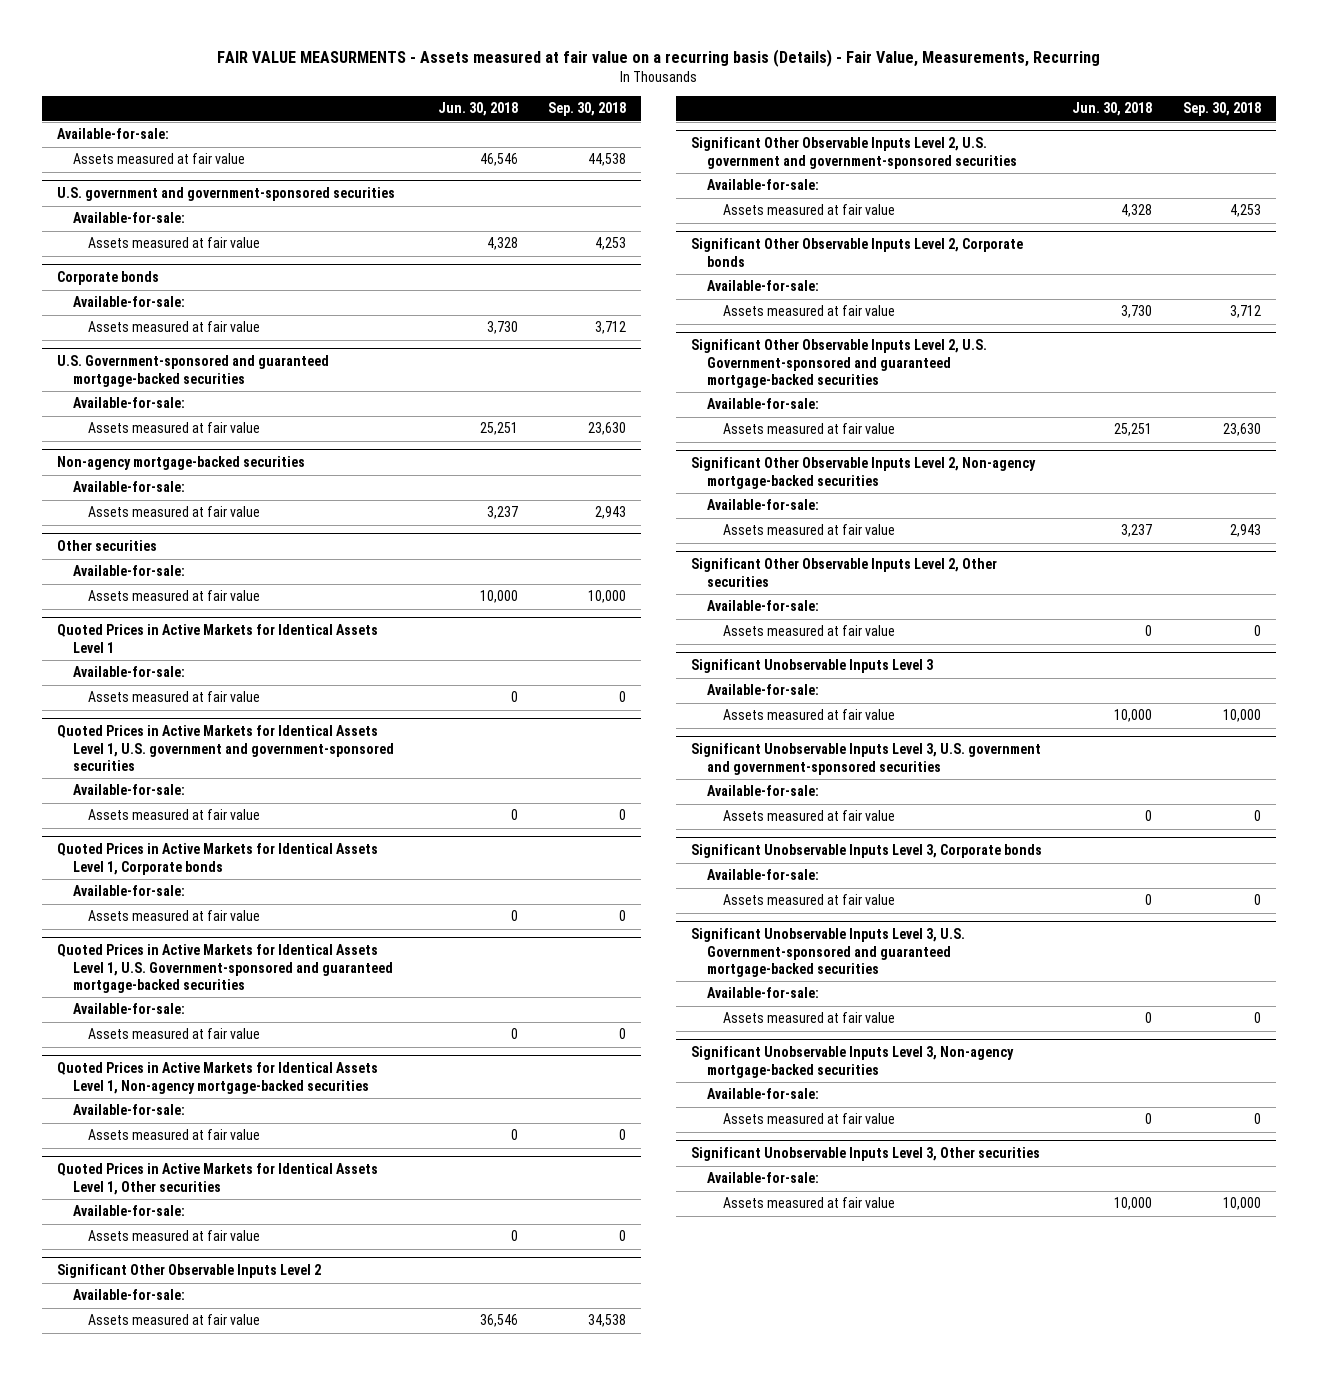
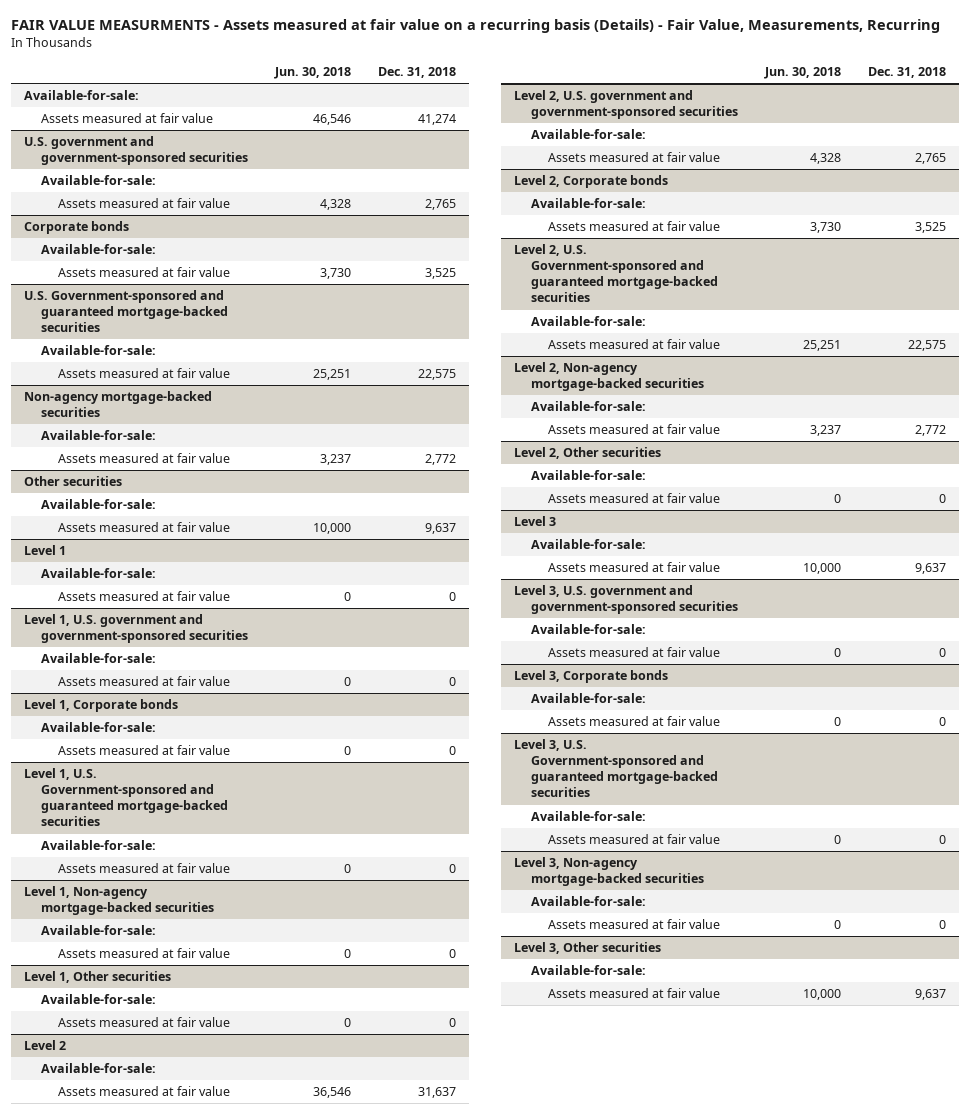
- | Jun. 30, 2018 | Sep. 30, 2018
+ | Jun. 30, 2018 | Dec. 31, 2018
- Quoted Prices in Active Markets for Identical Assets Level 1
+ Level 1
- Quoted Prices in Active Markets for Identical Assets Level 1, U.S. government and government-sponsored securities
+ Level 1, U.S. government and government-sponsored securities
- Quoted Prices in Active Markets for Identical Assets Level 1, Corporate bonds
+ Level 1, Corporate bonds
- Quoted Prices in Active Markets for Identical Assets Level 1, U.S. Government-sponsored and guaranteed mortgage-backed securities
+ Level 1, U.S. Government-sponsored and guaranteed mortgage-backed securities
- Quoted Prices in Active Markets for Identical Assets Level 1, Non-agency mortgage-backed securities
+ Level 1, Non-agency mortgage-backed securities
- Quoted Prices in Active Markets for Identical Assets Level 1, Other securities
+ Level 1, Other securities
- Significant Other Observable Inputs Level 2
+ Level 2
- Significant Other Observable Inputs Level 2, U.S. government and government-sponsored securities
+ Level 2, U.S. government and government-sponsored securities
- Significant Other Observable Inputs Level 2, Corporate bonds
+ Level 2, Corporate bonds
- Significant Other Observable Inputs Level 2, U.S. Government-sponsored and guaranteed mortgage-backed securities
+ Level 2, U.S. Government-sponsored and guaranteed mortgage-backed securities
- Significant Other Observable Inputs Level 2, Non-agency mortgage-backed securities
+ Level 2, Non-agency mortgage-backed securities
- Significant Other Observable Inputs Level 2, Other securities
+ Level 2, Other securities
- Significant Unobservable Inputs Level 3
+ Level 3
- Significant Unobservable Inputs Level 3, U.S. government and government-sponsored securities
+ Level 3, U.S. government and government-sponsored securities
- Significant Unobservable Inputs Level 3, Corporate bonds
+ Level 3, Corporate bonds
- Significant Unobservable Inputs Level 3, U.S. Government-sponsored and guaranteed mortgage-backed securities
+ Level 3, U.S. Government-sponsored and guaranteed mortgage-backed securities
- Significant Unobservable Inputs Level 3, Non-agency mortgage-backed securities
+ Level 3, Non-agency mortgage-backed securities
- Significant Unobservable Inputs Level 3, Other securities
+ Level 3, Other securities

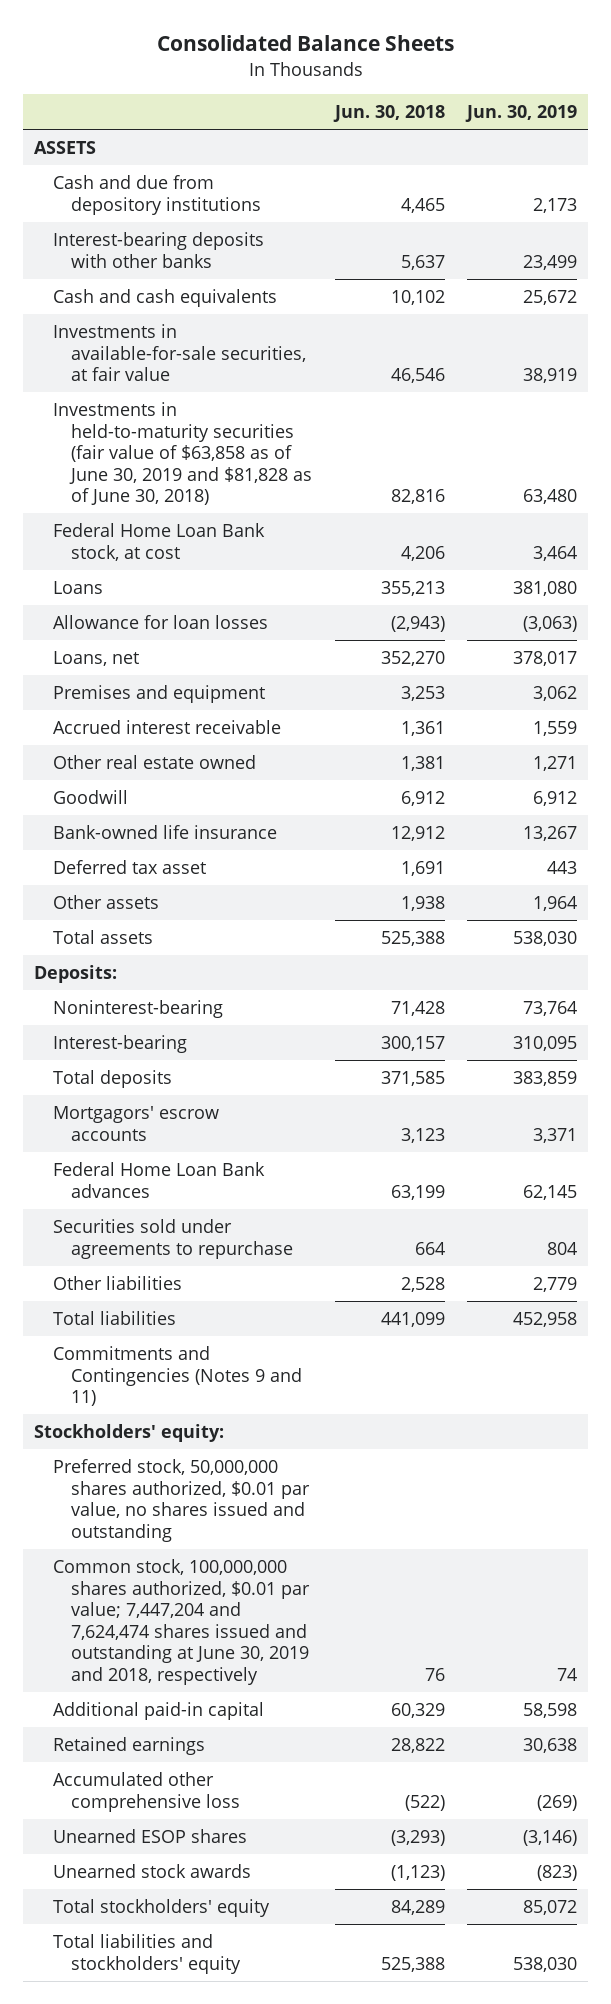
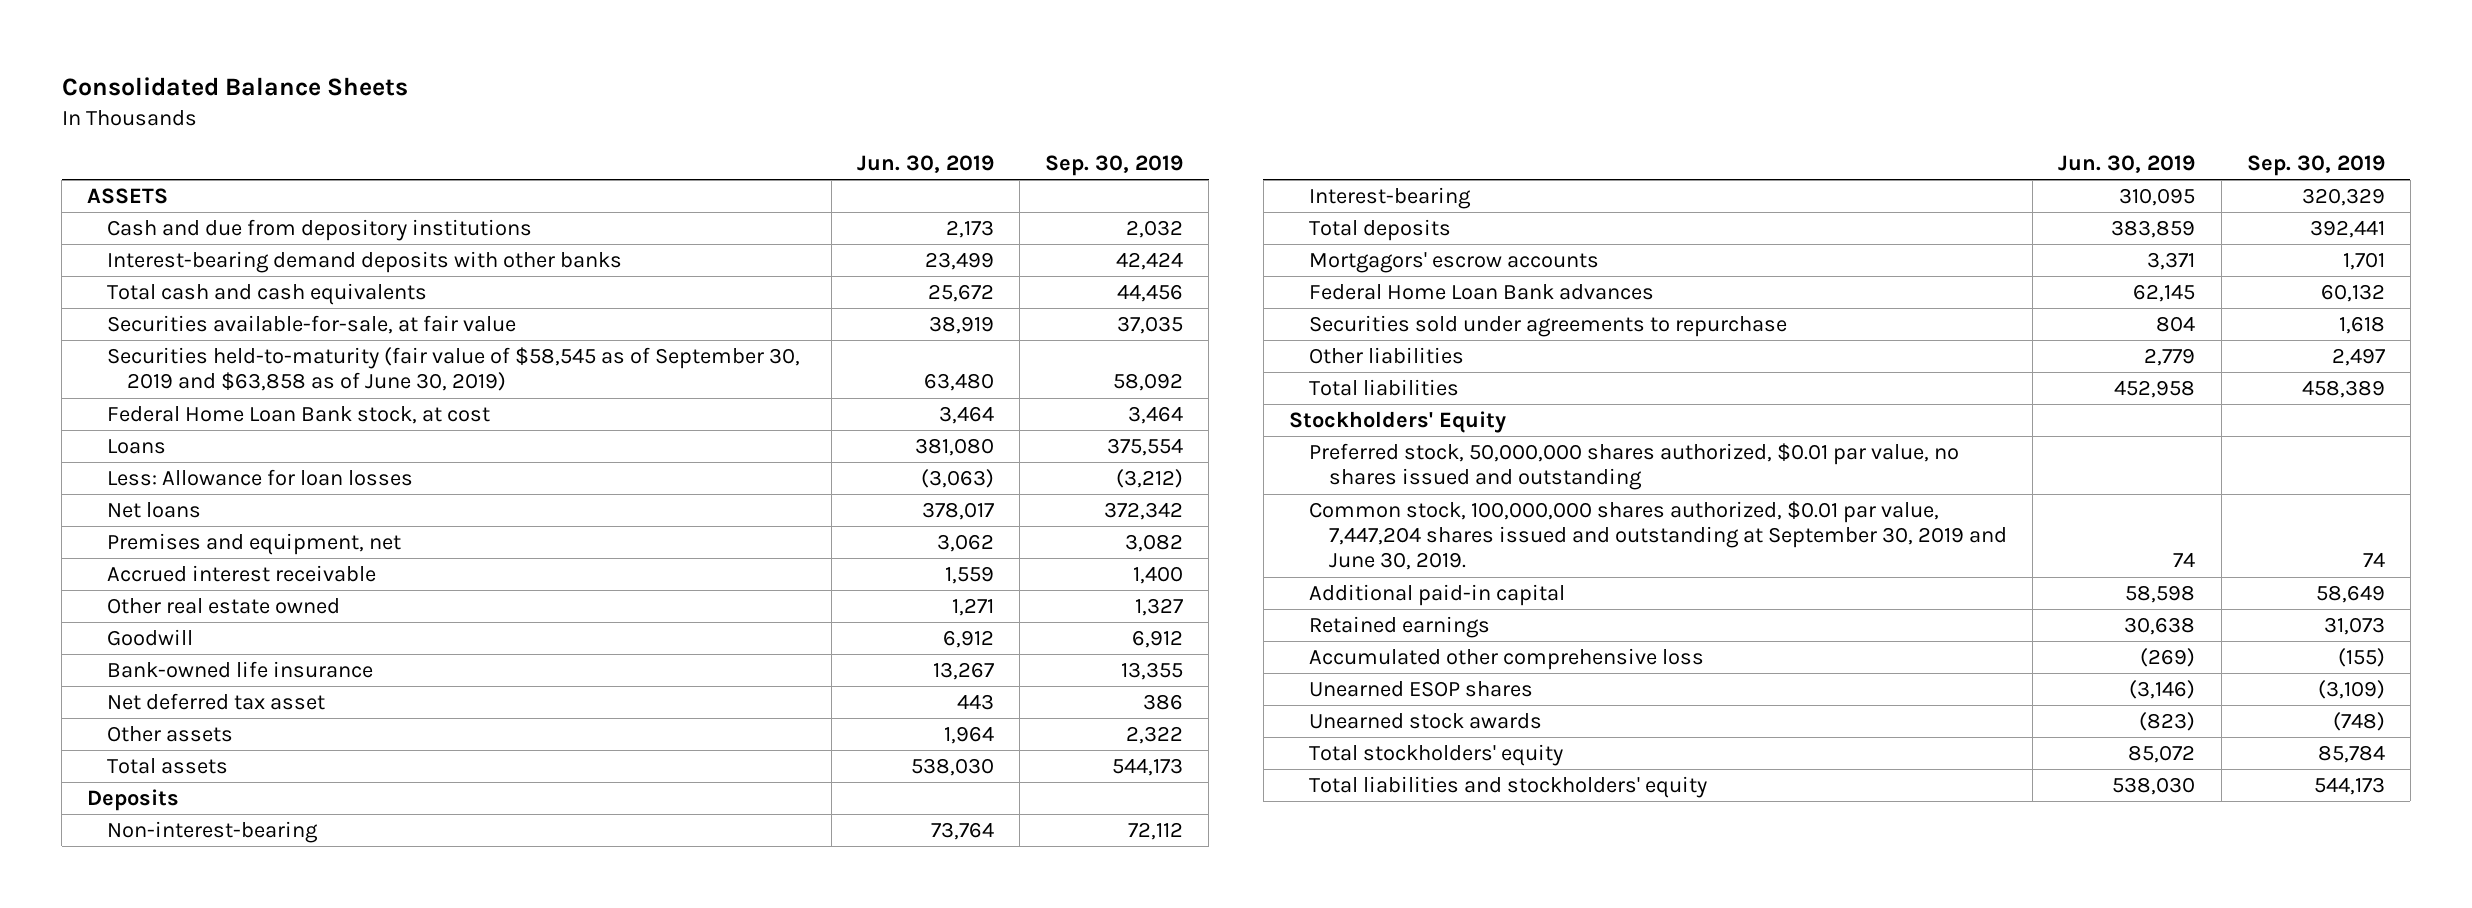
- | Jun. 30, 2018 | Jun. 30, 2019
+ | Jun. 30, 2019 | Sep. 30, 2019
- Interest-bearing deposits with other banks | 5,637 | 23,499
- Cash and cash equivalents | 10,102 | 25,672
- Investments in available-for-sale securities, at fair value | 46,546 | 38,919
- Investments in held-to-maturity securities (fair value of $63,858 as of June 30, 2019 and $81,828 as of June 30, 2018) | 82,816 | 63,480
+ Interest-bearing demand deposits with other banks | 23,499 | 42,424
+ Total cash and cash equivalents | 25,672 | 44,456
+ Securities available-for-sale, at fair value | 38,919 | 37,035
+ Securities held-to-maturity (fair value of $58,545 as of September 30, 2019 and $63,858 as of June 30, 2019) | 63,480 | 58,092
- Allowance for loan losses | (2,943) | (3,063)
- Loans, net | 352,270 | 378,017
- Premises and equipment | 3,253 | 3,062
+ Less: Allowance for loan losses | (3,063) | (3,212)
+ Net loans | 378,017 | 372,342
+ Premises and equipment, net | 3,062 | 3,082
- Deferred tax asset | 1,691 | 443
+ Net deferred tax asset | 443 | 386
- Deposits:
- Noninterest-bearing | 71,428 | 73,764
+ Deposits
+ Non-interest-bearing | 73,764 | 72,112
- Commitments and Contingencies (Notes 9 and 11)
- Stockholders' equity:
+ Stockholders' Equity
- Common stock, 100,000,000 shares authorized, $0.01 par value; 7,447,204 and 7,624,474 shares issued and outstanding at June 30, 2019 and 2018, respectively | 76 | 74
+ Common stock, 100,000,000 shares authorized, $0.01 par value, 7,447,204 shares issued and outstanding at September 30, 2019 and June 30, 2019. | 74 | 74

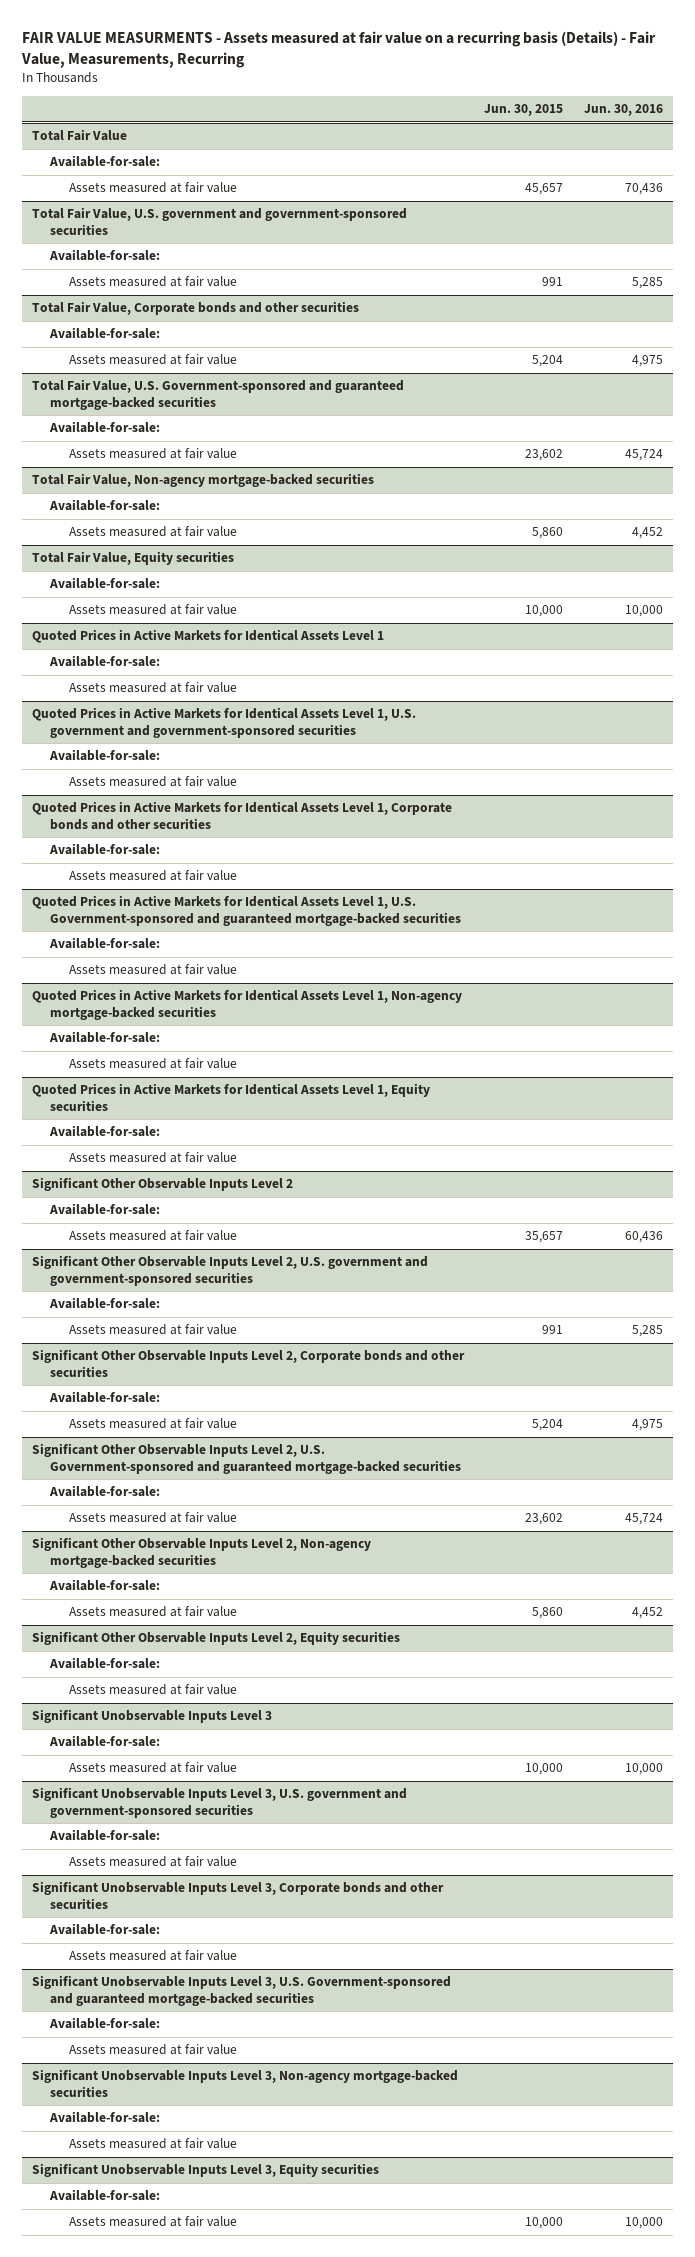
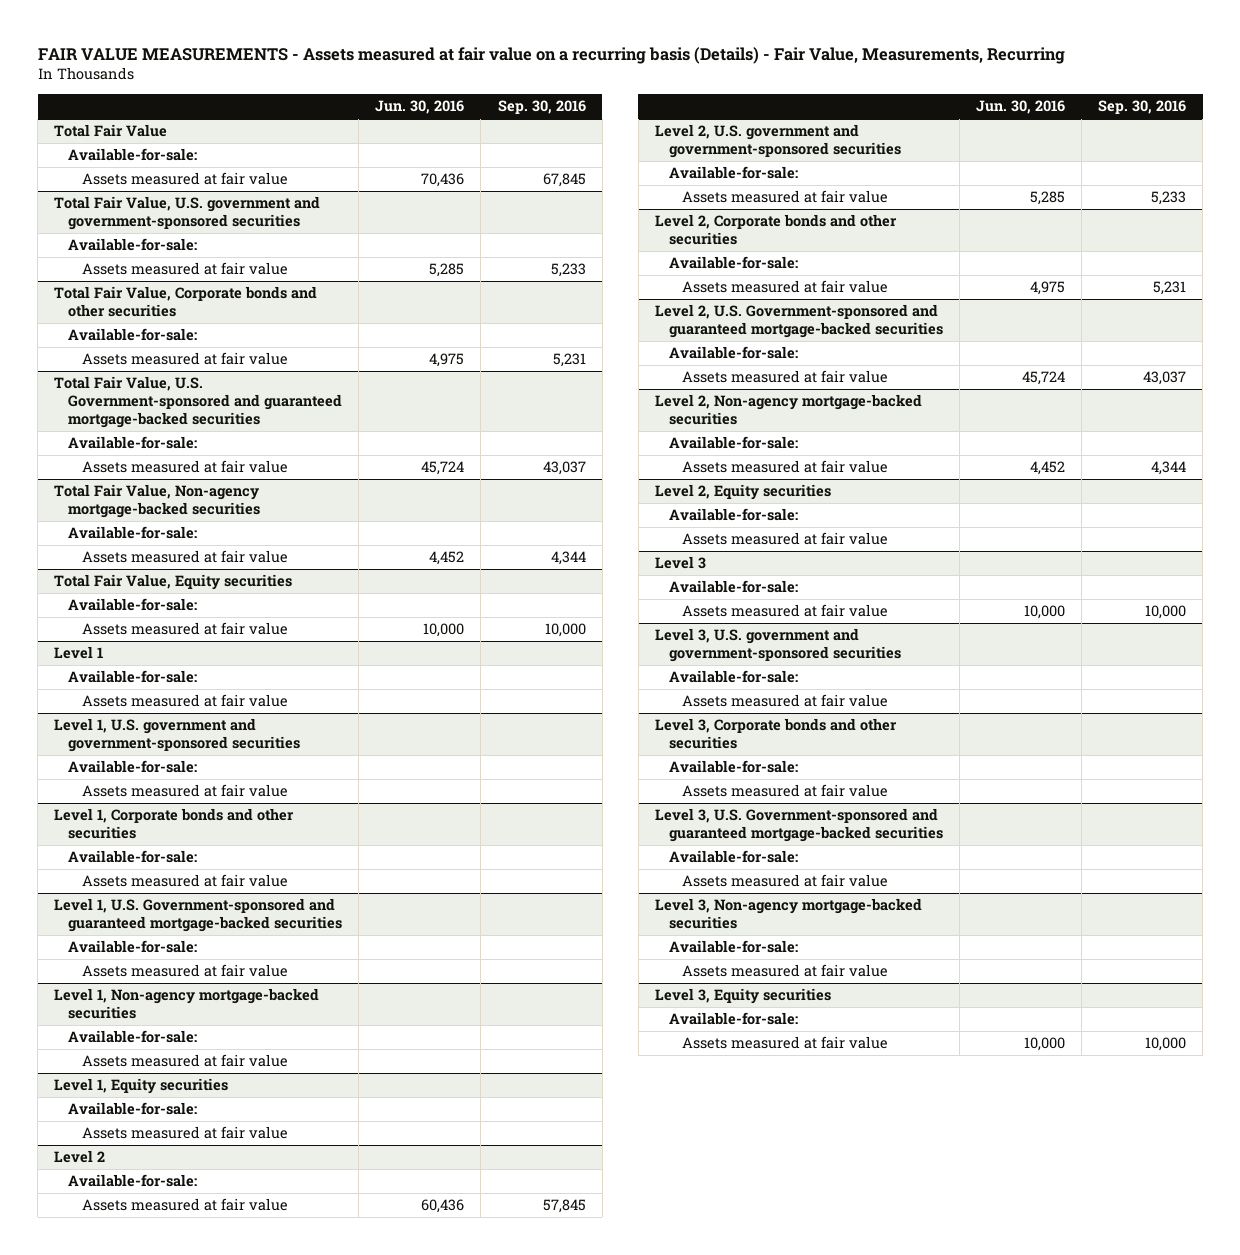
- FAIR VALUE MEASURMENTS - Assets measured at fair value on a recurring basis (Details) - Fair Value, Measurements, Recurring
+ FAIR VALUE MEASUREMENTS - Assets measured at fair value on a recurring basis (Details) - Fair Value, Measurements, Recurring
- | Jun. 30, 2015 | Jun. 30, 2016
+ | Jun. 30, 2016 | Sep. 30, 2016
- Quoted Prices in Active Markets for Identical Assets Level 1
+ Level 1
- Quoted Prices in Active Markets for Identical Assets Level 1, U.S. government and government-sponsored securities
+ Level 1, U.S. government and government-sponsored securities
- Quoted Prices in Active Markets for Identical Assets Level 1, Corporate bonds and other securities
+ Level 1, Corporate bonds and other securities
- Quoted Prices in Active Markets for Identical Assets Level 1, U.S. Government-sponsored and guaranteed mortgage-backed securities
+ Level 1, U.S. Government-sponsored and guaranteed mortgage-backed securities
- Quoted Prices in Active Markets for Identical Assets Level 1, Non-agency mortgage-backed securities
+ Level 1, Non-agency mortgage-backed securities
- Quoted Prices in Active Markets for Identical Assets Level 1, Equity securities
+ Level 1, Equity securities
- Significant Other Observable Inputs Level 2
+ Level 2
- Significant Other Observable Inputs Level 2, U.S. government and government-sponsored securities
+ Level 2, U.S. government and government-sponsored securities
- Significant Other Observable Inputs Level 2, Corporate bonds and other securities
+ Level 2, Corporate bonds and other securities
- Significant Other Observable Inputs Level 2, U.S. Government-sponsored and guaranteed mortgage-backed securities
+ Level 2, U.S. Government-sponsored and guaranteed mortgage-backed securities
- Significant Other Observable Inputs Level 2, Non-agency mortgage-backed securities
+ Level 2, Non-agency mortgage-backed securities
- Significant Other Observable Inputs Level 2, Equity securities
+ Level 2, Equity securities
- Significant Unobservable Inputs Level 3
+ Level 3
- Significant Unobservable Inputs Level 3, U.S. government and government-sponsored securities
+ Level 3, U.S. government and government-sponsored securities
- Significant Unobservable Inputs Level 3, Corporate bonds and other securities
+ Level 3, Corporate bonds and other securities
- Significant Unobservable Inputs Level 3, U.S. Government-sponsored and guaranteed mortgage-backed securities
+ Level 3, U.S. Government-sponsored and guaranteed mortgage-backed securities
- Significant Unobservable Inputs Level 3, Non-agency mortgage-backed securities
+ Level 3, Non-agency mortgage-backed securities
- Significant Unobservable Inputs Level 3, Equity securities
+ Level 3, Equity securities

